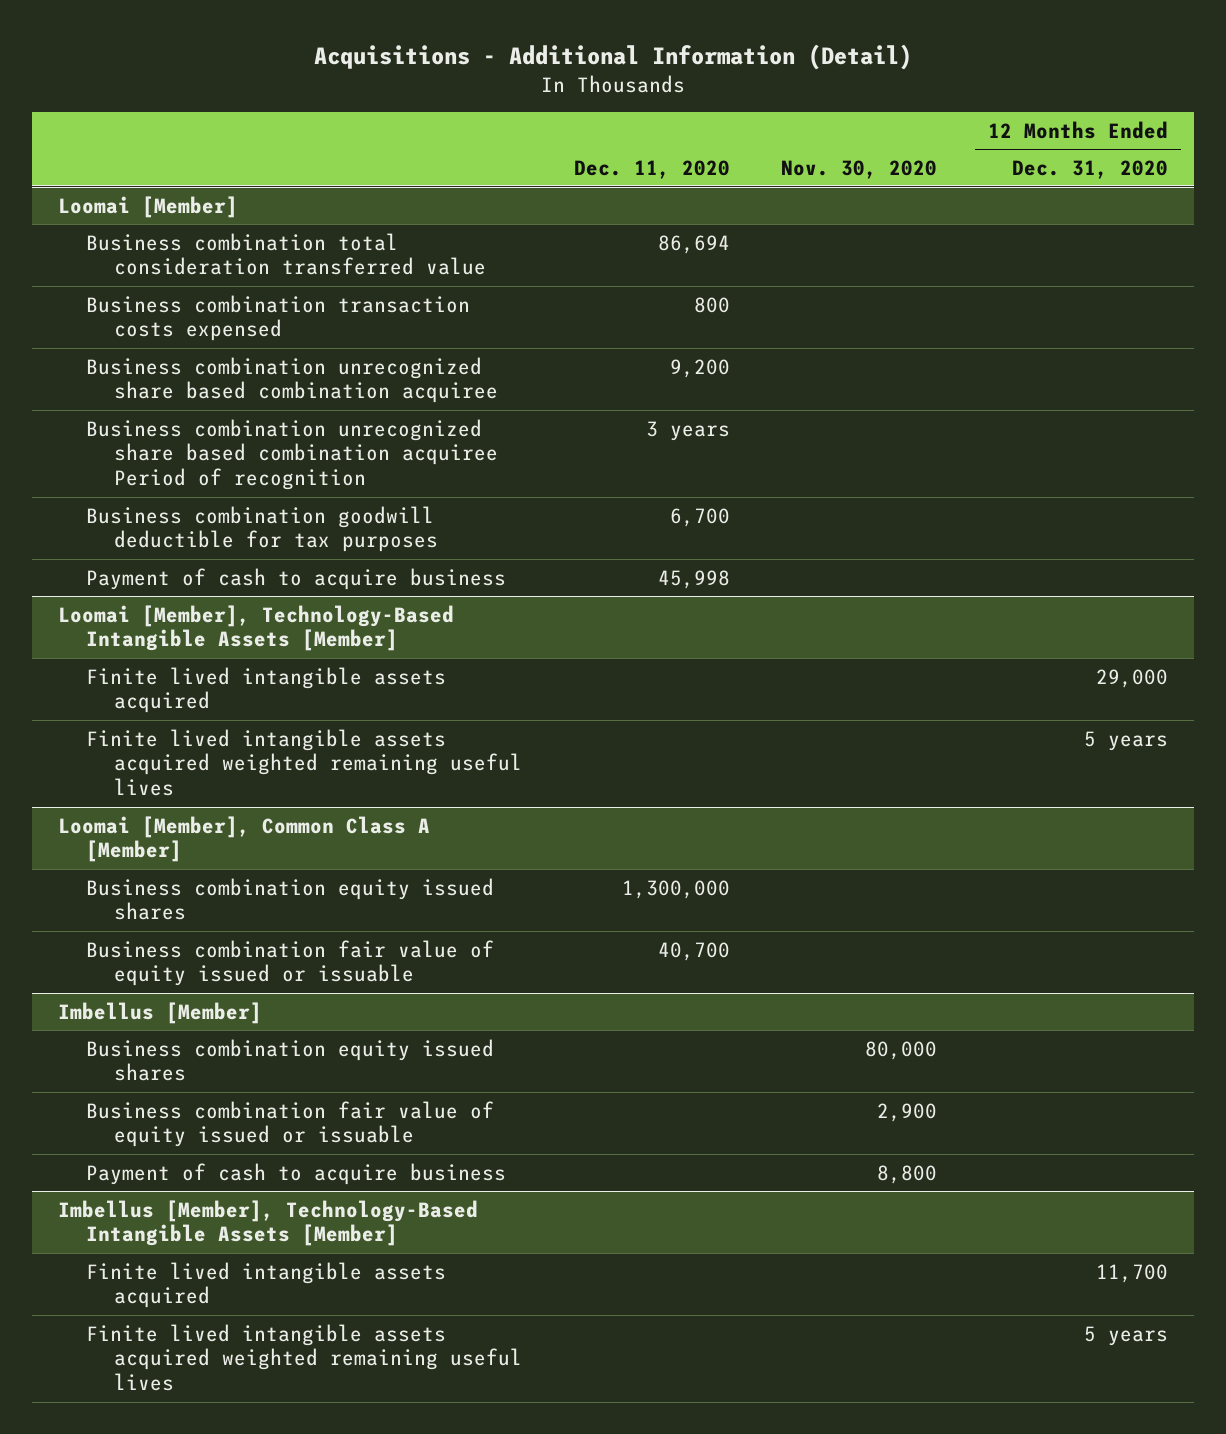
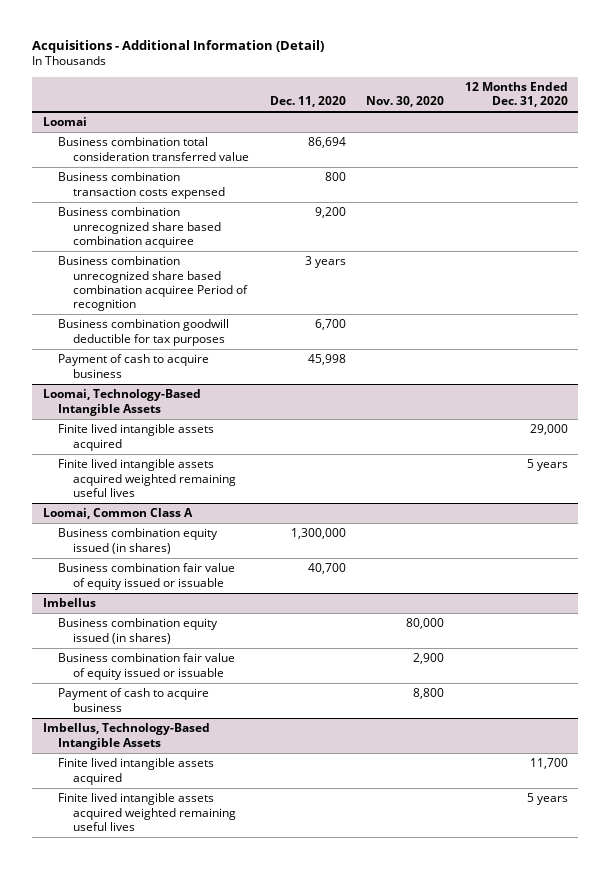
- Loomai [Member]
+ Loomai
- Loomai [Member], Technology-Based Intangible Assets [Member]
+ Loomai, Technology-Based Intangible Assets
- Loomai [Member], Common Class A [Member]
- Business combination equity issued shares | 1,300,000 | |
+ Loomai, Common Class A
+ Business combination equity issued (in shares) | 1,300,000 | |
- Imbellus [Member]
- Business combination equity issued shares | | 80,000 |
+ Imbellus
+ Business combination equity issued (in shares) | | 80,000 |
- Imbellus [Member], Technology-Based Intangible Assets [Member]
+ Imbellus, Technology-Based Intangible Assets

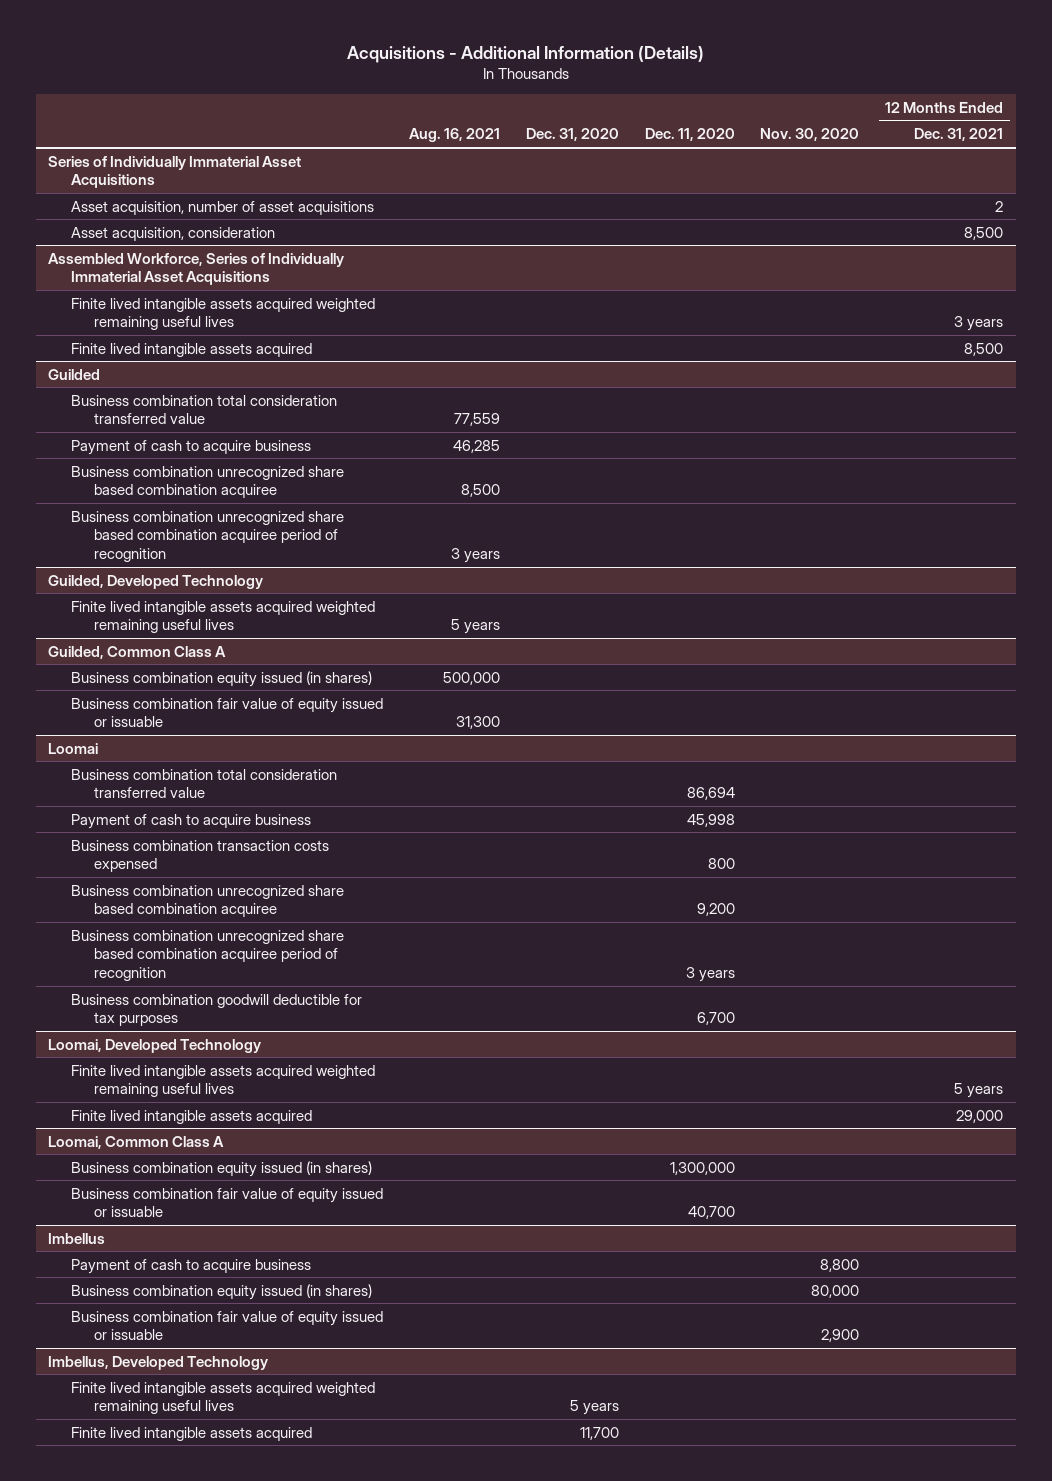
- Acquisitions - Additional Information (Detail)
+ Acquisitions - Additional Information (Details)
- | Dec. 11, 2020 | Nov. 30, 2020 | 12 Months Ended Dec. 31, 2020
+ | Aug. 16, 2021 | Dec. 31, 2020 | Dec. 11, 2020 | Nov. 30, 2020 | 12 Months Ended Dec. 31, 2021
+ Series of Individually Immaterial Asset Acquisitions
+ Asset acquisition, number of asset acquisitions | | | | | 2
+ Asset acquisition, consideration | | | | | 8,500
+ Assembled Workforce, Series of Individually Immaterial Asset Acquisitions
+ Finite lived intangible assets acquired weighted remaining useful lives | | | | | 3 years
+ Finite lived intangible assets acquired | | | | | 8,500
+ Guilded
+ Business combination total consideration transferred value | 77,559 | | | |
+ Payment of cash to acquire business | 46,285 | | | |
+ Business combination unrecognized share based combination acquiree | 8,500 | | | |
+ Business combination unrecognized share based combination acquiree period of recognition | 3 years | | | |
+ Guilded, Developed Technology
+ Finite lived intangible assets acquired weighted remaining useful lives | 5 years | | | |
+ Guilded, Common Class A
+ Business combination equity issued (in shares) | 500,000 | | | |
+ Business combination fair value of equity issued or issuable | 31,300 | | | |
@ Loomai
moved up: Payment of cash to acquire business | | | 45,998 | |
- Business combination unrecognized share based combination acquiree Period of recognition | 3 years | |
+ Business combination unrecognized share based combination acquiree period of recognition | | | 3 years | |
- Loomai, Technology-Based Intangible Assets
- Finite lived intangible assets acquired | | | 29,000
- Finite lived intangible assets acquired weighted remaining useful lives | | | 5 years
+ Loomai, Developed Technology
+ Finite lived intangible assets acquired weighted remaining useful lives | | | | | 5 years
+ Finite lived intangible assets acquired | | | | | 29,000
@ Imbellus
moved up: Payment of cash to acquire business | | | | 8,800 |
- Imbellus, Technology-Based Intangible Assets
- Finite lived intangible assets acquired | | | 11,700
- Finite lived intangible assets acquired weighted remaining useful lives | | | 5 years
+ Imbellus, Developed Technology
+ Finite lived intangible assets acquired weighted remaining useful lives | | 5 years | | |
+ Finite lived intangible assets acquired | | 11,700 | | |

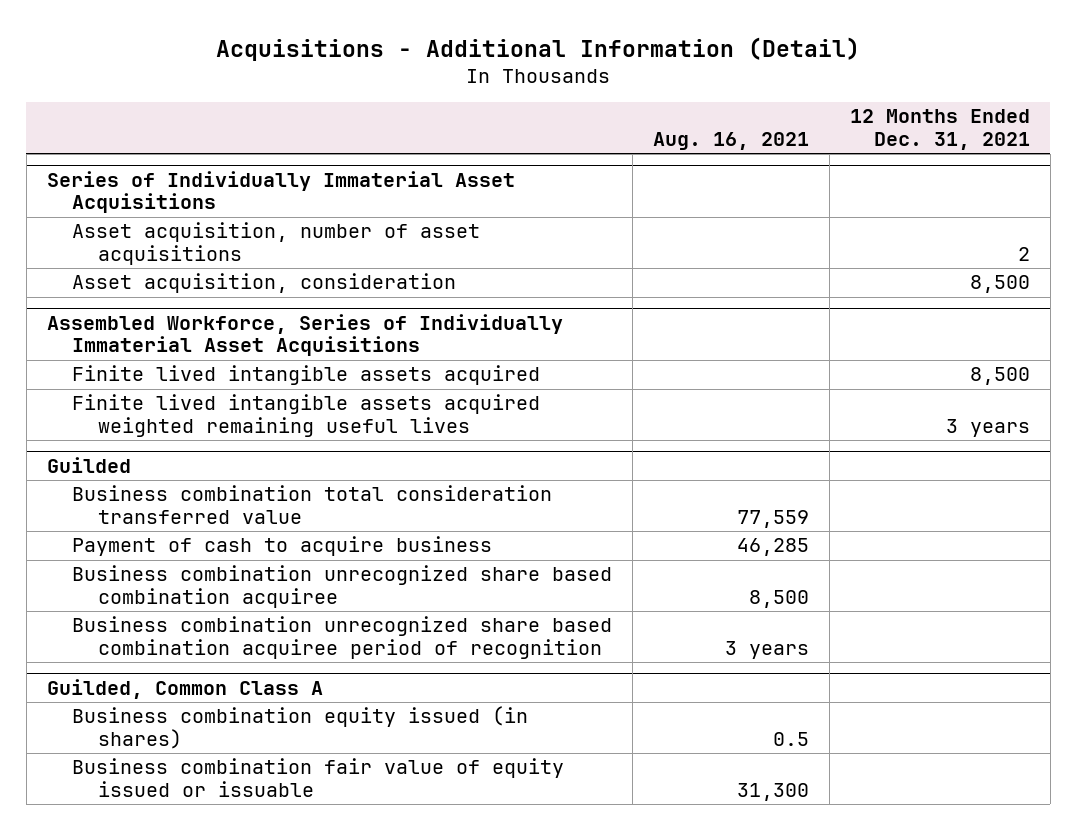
- Acquisitions - Additional Information (Details)
+ Acquisitions - Additional Information (Detail)
- | Aug. 16, 2021 | Dec. 31, 2020 | Dec. 11, 2020 | Nov. 30, 2020 | 12 Months Ended Dec. 31, 2021
+ | Aug. 16, 2021 | 12 Months Ended Dec. 31, 2021
@ Assembled Workforce, Series of Individually Immaterial Asset Acquisitions
moved down: Finite lived intangible assets acquired weighted remaining useful lives | | 3 years
- Guilded, Developed Technology
- Finite lived intangible assets acquired weighted remaining useful lives | 5 years | | | |
@ Guilded, Common Class A
- Business combination equity issued (in shares) | 500,000 | | | |
+ Business combination equity issued (in shares) | 0.5 |
- Loomai
- Business combination total consideration transferred value | | | 86,694 | |
- Payment of cash to acquire business | | | 45,998 | |
- Business combination transaction costs expensed | | | 800 | |
- Business combination unrecognized share based combination acquiree | | | 9,200 | |
- Business combination unrecognized share based combination acquiree period of recognition | | | 3 years | |
- Business combination goodwill deductible for tax purposes | | | 6,700 | |
- Loomai, Developed Technology
- Finite lived intangible assets acquired weighted remaining useful lives | | | | | 5 years
- Finite lived intangible assets acquired | | | | | 29,000
- Loomai, Common Class A
- Business combination equity issued (in shares) | | | 1,300,000 | |
- Business combination fair value of equity issued or issuable | | | 40,700 | |
- Imbellus
- Payment of cash to acquire business | | | | 8,800 |
- Business combination equity issued (in shares) | | | | 80,000 |
- Business combination fair value of equity issued or issuable | | | | 2,900 |
- Imbellus, Developed Technology
- Finite lived intangible assets acquired weighted remaining useful lives | | 5 years | | |
- Finite lived intangible assets acquired | | 11,700 | | |

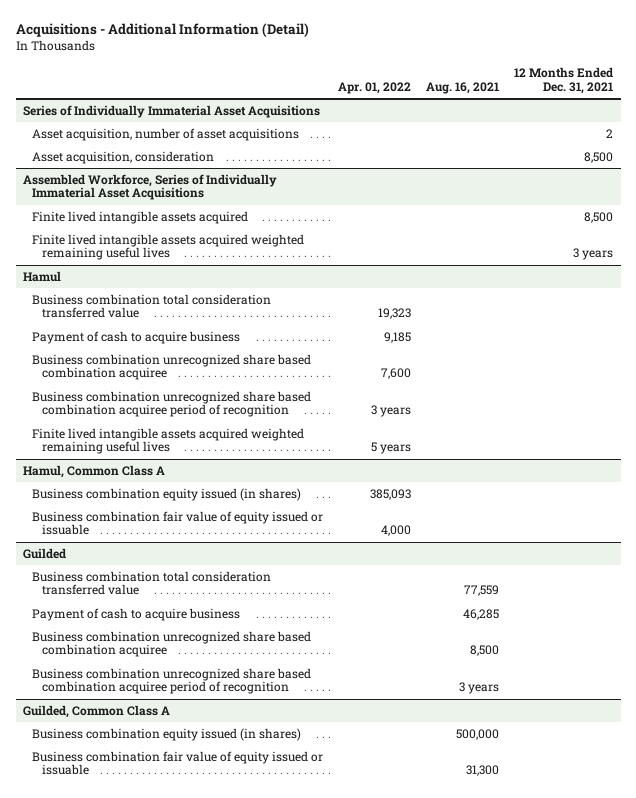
- | Aug. 16, 2021 | 12 Months Ended Dec. 31, 2021
+ | Apr. 01, 2022 | Aug. 16, 2021 | 12 Months Ended Dec. 31, 2021
+ Hamul
+ Business combination total consideration transferred value | 19,323 | |
+ Payment of cash to acquire business | 9,185 | |
+ Business combination unrecognized share based combination acquiree | 7,600 | |
+ Business combination unrecognized share based combination acquiree period of recognition | 3 years | |
+ Finite lived intangible assets acquired weighted remaining useful lives | 5 years | |
+ Hamul, Common Class A
+ Business combination equity issued (in shares) | 385,093 | |
+ Business combination fair value of equity issued or issuable | 4,000 | |
@ Guilded, Common Class A
- Business combination equity issued (in shares) | 0.5 |
+ Business combination equity issued (in shares) | | 500,000 |

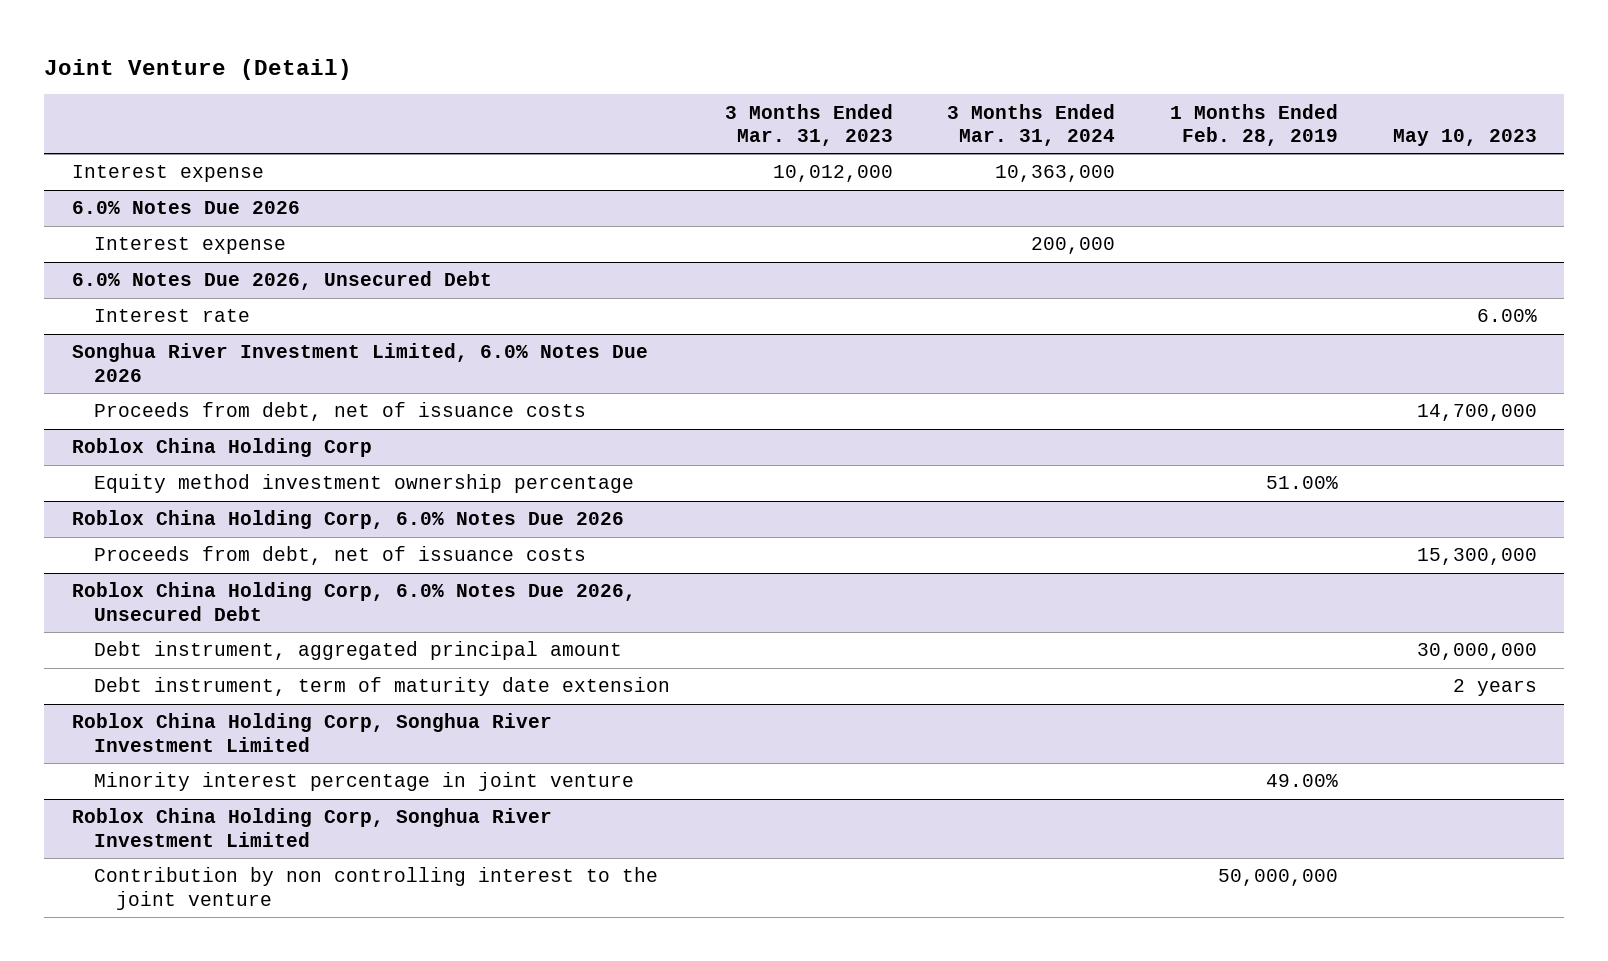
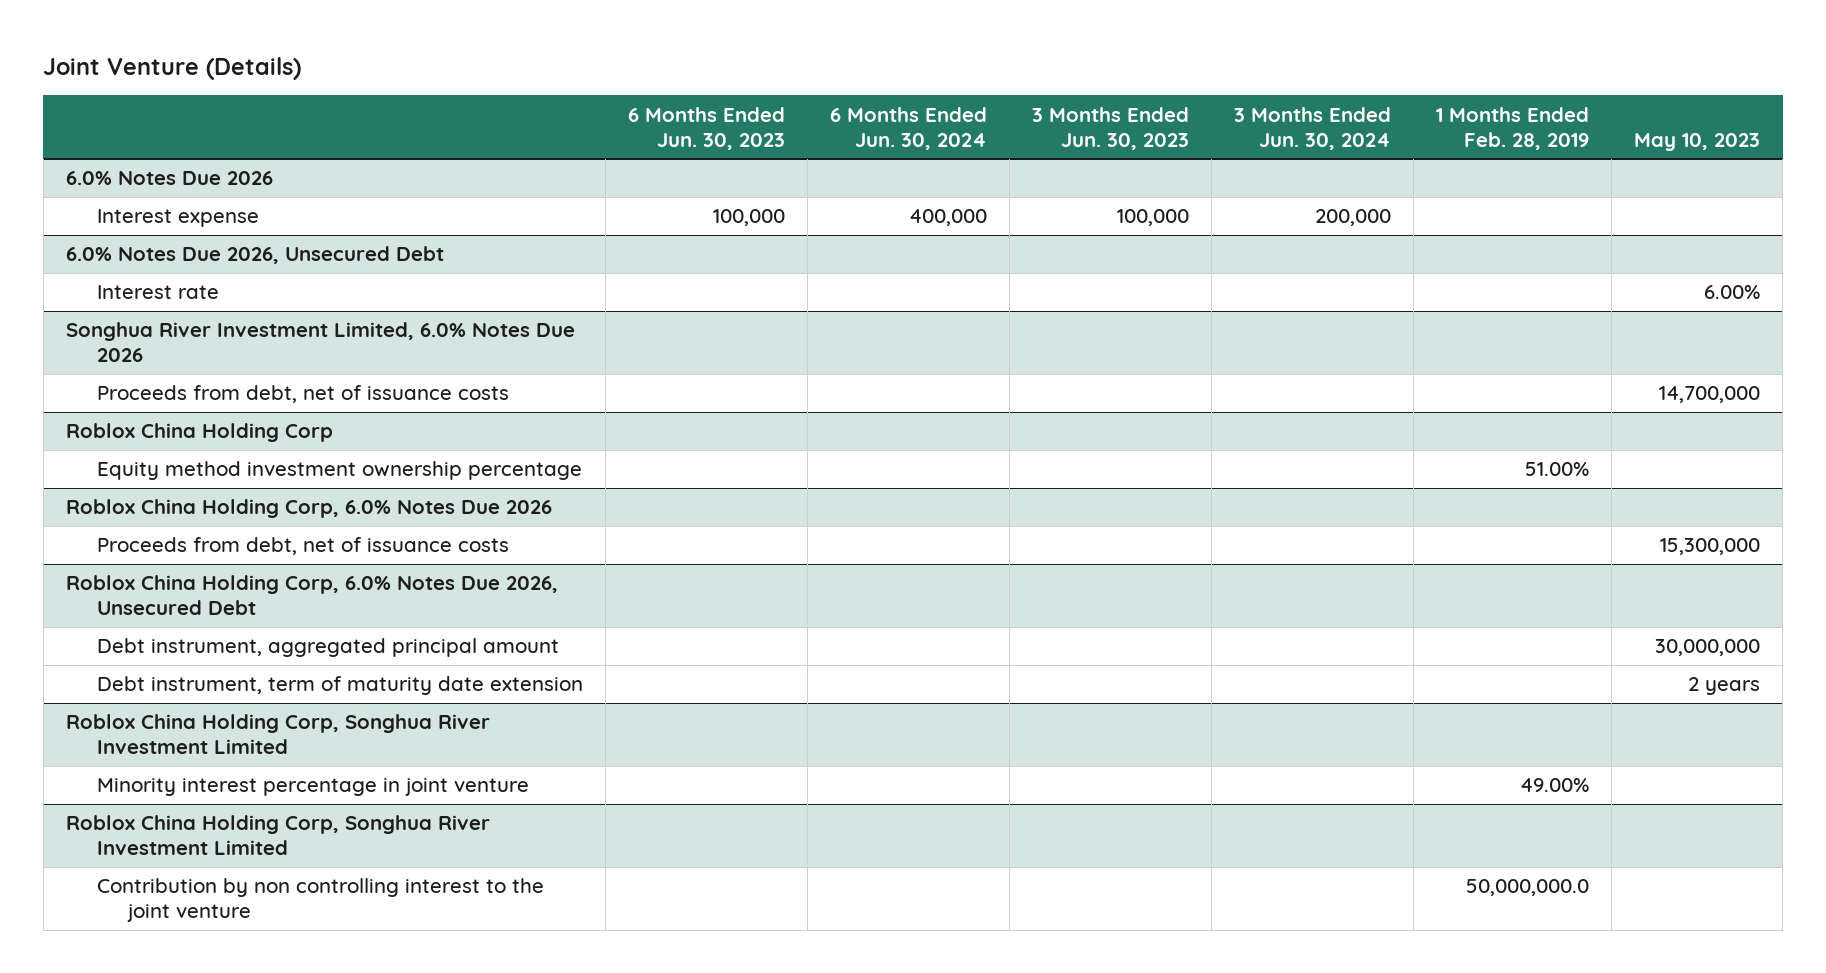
- Joint Venture (Detail)
+ Joint Venture (Details)
- | 3 Months Ended Mar. 31, 2023 | 3 Months Ended Mar. 31, 2024 | 1 Months Ended Feb. 28, 2019 | May 10, 2023
+ | 6 Months Ended Jun. 30, 2023 | 6 Months Ended Jun. 30, 2024 | 3 Months Ended Jun. 30, 2023 | 3 Months Ended Jun. 30, 2024 | 1 Months Ended Feb. 28, 2019 | May 10, 2023
- Interest expense | 10,012,000 | 10,363,000 | |
@ Roblox China Holding Corp, Songhua River Investment Limited
- Contribution by non controlling interest to the joint venture | | | 50,000,000 |
+ Contribution by non controlling interest to the joint venture | | | | | 50,000,000.0 |

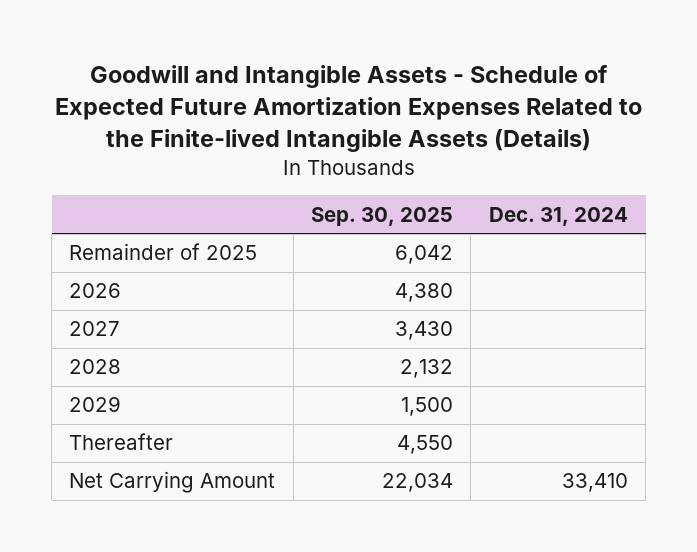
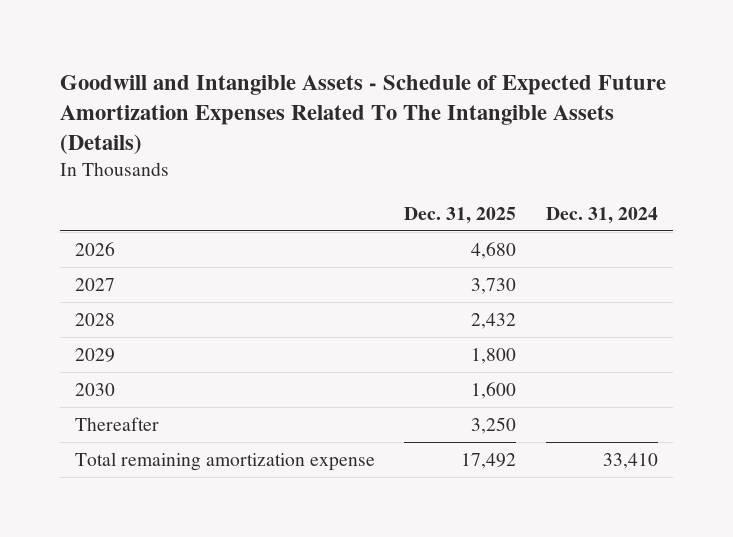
- Goodwill and Intangible Assets - Schedule of Expected Future Amortization Expenses Related to the Finite-lived Intangible Assets (Details)
+ Goodwill and Intangible Assets - Schedule of Expected Future Amortization Expenses Related To The Intangible Assets (Details)
- | Sep. 30, 2025 | Dec. 31, 2024
+ | Dec. 31, 2025 | Dec. 31, 2024
- Remainder of 2025 | 6,042 |
+ 2030 | 1,600 |
- Net Carrying Amount | 22,034 | 33,410
+ Total remaining amortization expense | 17,492 | 33,410

